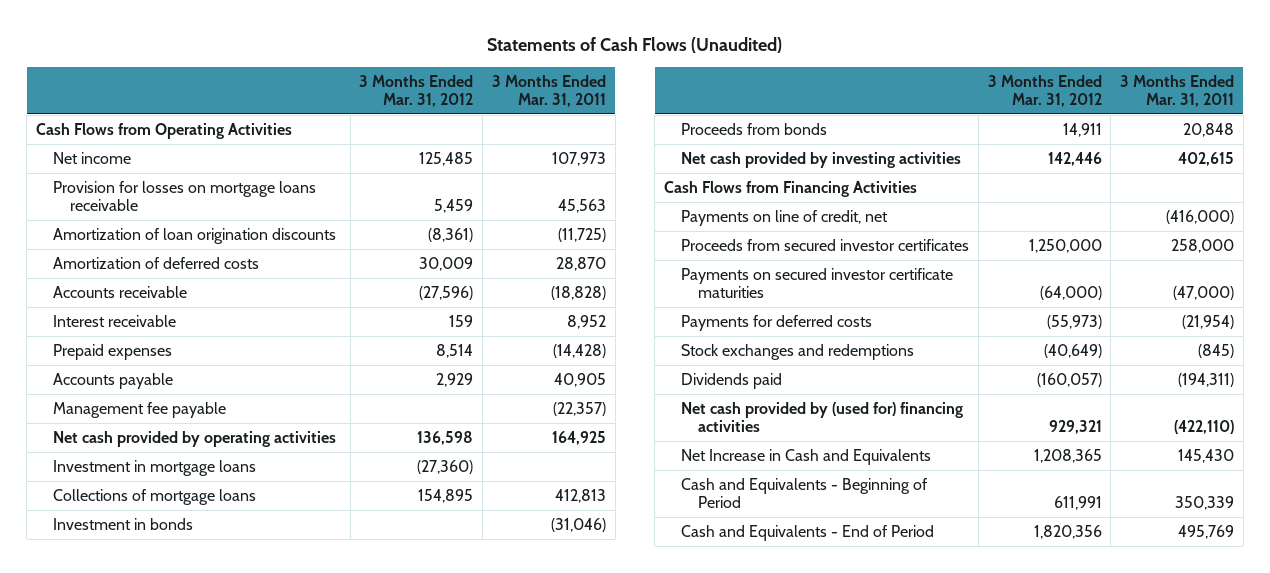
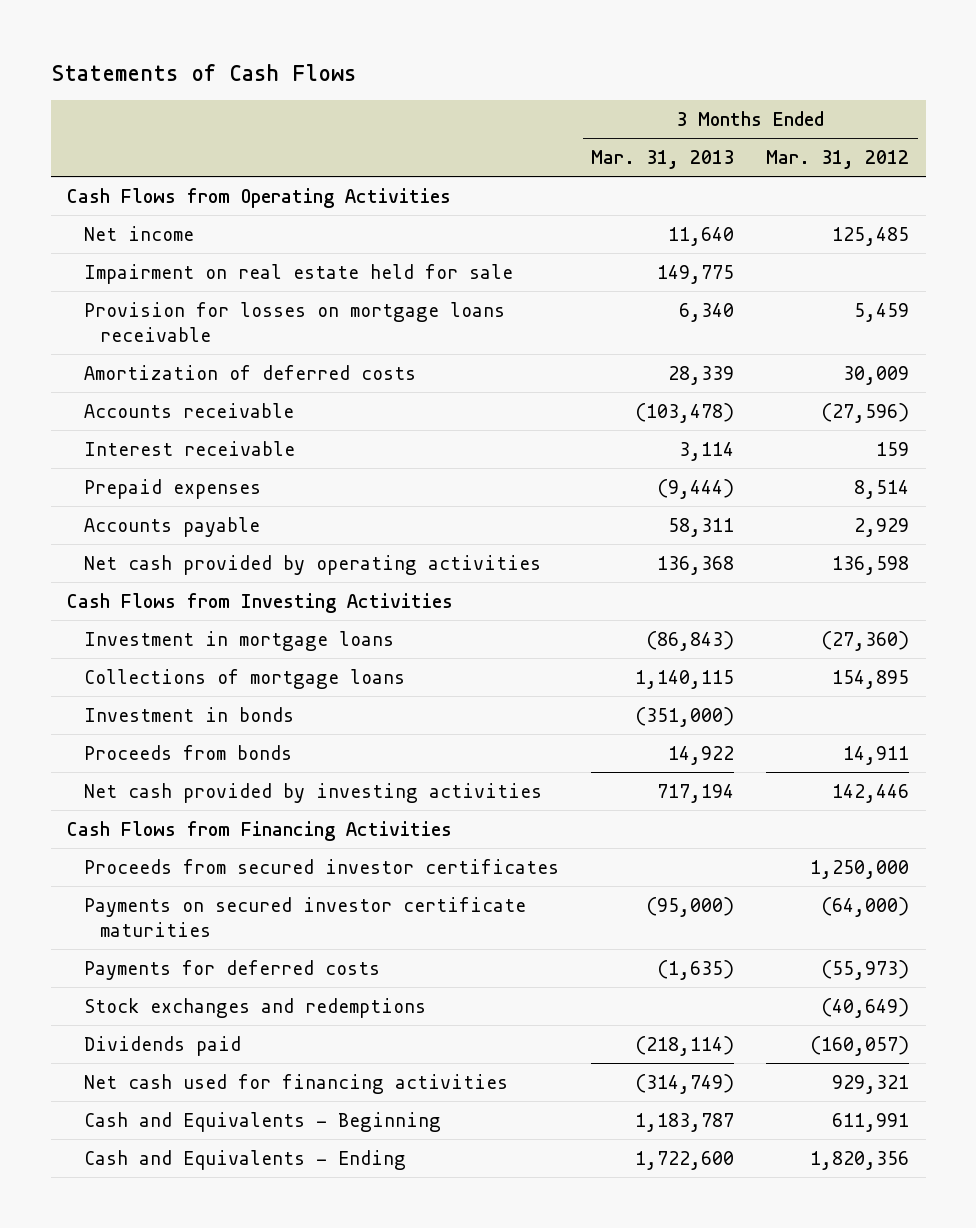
- Statements of Cash Flows (Unaudited)
+ Statements of Cash Flows
- | 3 Months Ended Mar. 31, 2012 | 3 Months Ended Mar. 31, 2011
+ | 3 Months Ended Mar. 31, 2013 | 3 Months Ended Mar. 31, 2012
+ Impairment on real estate held for sale | 149,775 |
- Amortization of loan origination discounts | (8,361) | (11,725)
- Management fee payable | | (22,357)
+ Cash Flows from Investing Activities
- Payments on line of credit, net | | (416,000)
- Net cash provided by (used for) financing activities | 929,321 | (422,110)
- Net Increase in Cash and Equivalents | 1,208,365 | 145,430
- Cash and Equivalents - Beginning of Period | 611,991 | 350,339
- Cash and Equivalents - End of Period | 1,820,356 | 495,769
+ Net cash used for financing activities | (314,749) | 929,321
+ Cash and Equivalents - Beginning | 1,183,787 | 611,991
+ Cash and Equivalents - Ending | 1,722,600 | 1,820,356

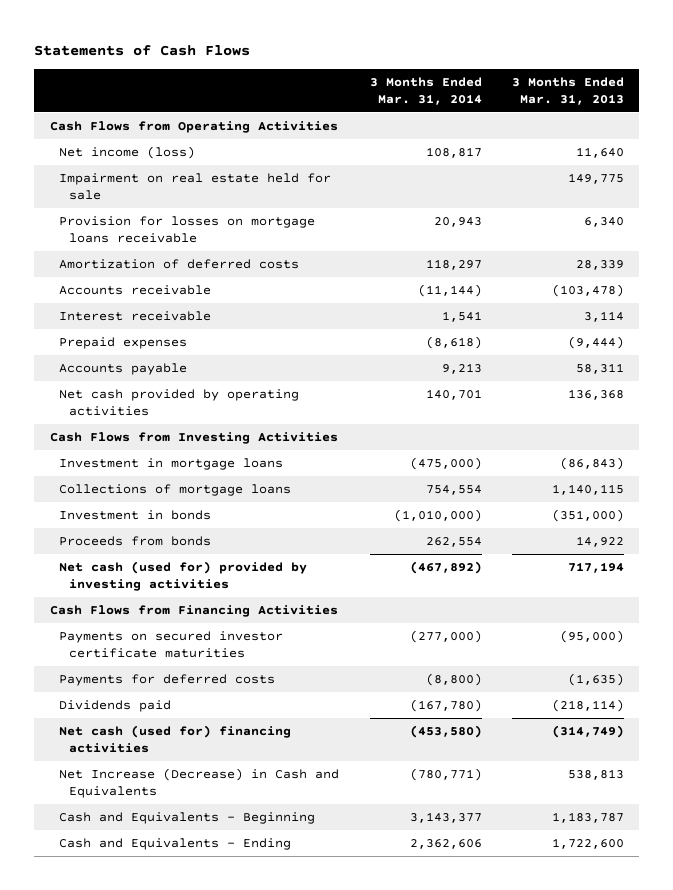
- | 3 Months Ended Mar. 31, 2013 | 3 Months Ended Mar. 31, 2012
+ | 3 Months Ended Mar. 31, 2014 | 3 Months Ended Mar. 31, 2013
- Net income | 11,640 | 125,485
+ Net income (loss) | 108,817 | 11,640
- Net cash provided by investing activities | 717,194 | 142,446
+ Net cash (used for) provided by investing activities | (467,892) | 717,194
- Proceeds from secured investor certificates | | 1,250,000
- Stock exchanges and redemptions | | (40,649)
- Net cash used for financing activities | (314,749) | 929,321
+ Net cash (used for) financing activities | (453,580) | (314,749)
+ Net Increase (Decrease) in Cash and Equivalents | (780,771) | 538,813

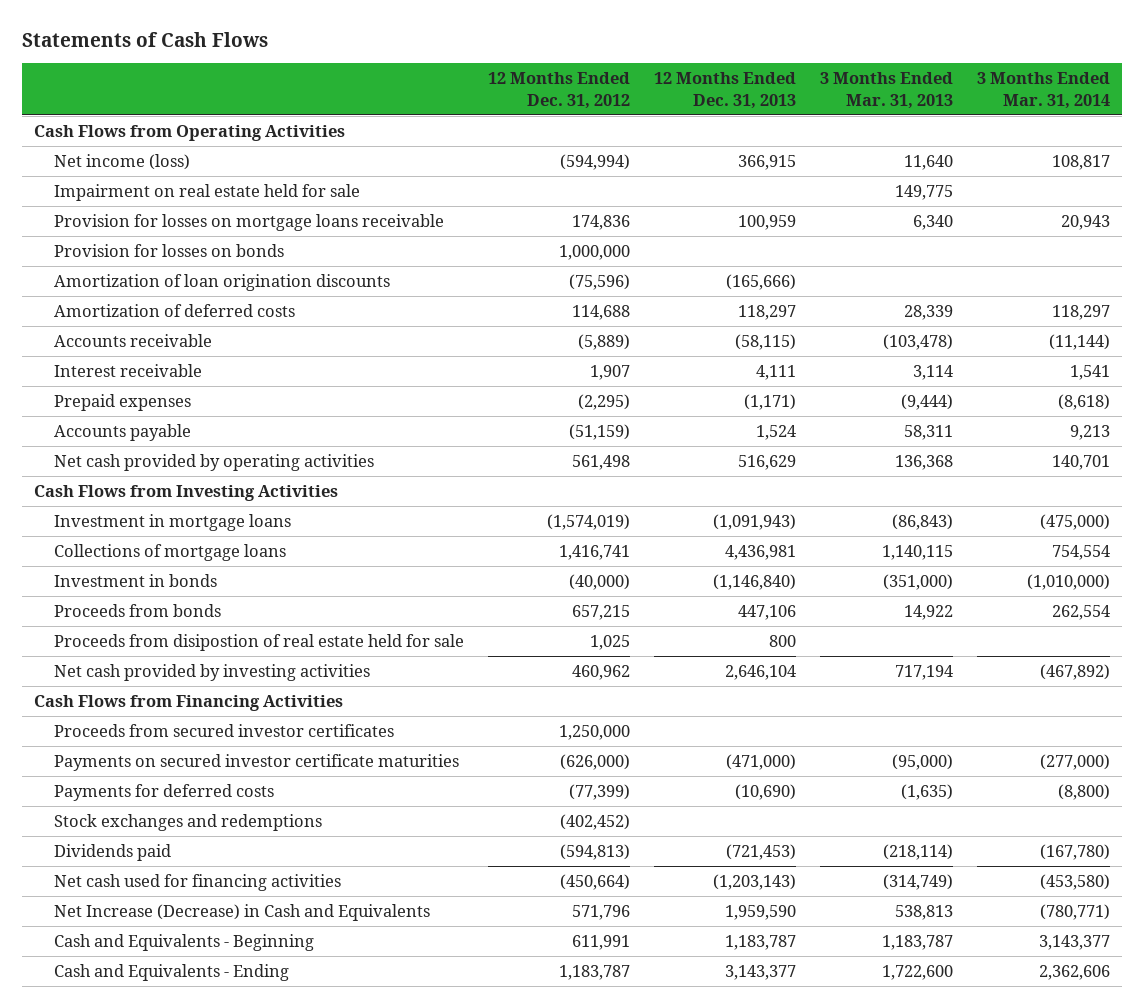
- | 3 Months Ended Mar. 31, 2014 | 3 Months Ended Mar. 31, 2013
+ | 12 Months Ended Dec. 31, 2012 | 12 Months Ended Dec. 31, 2013 | 3 Months Ended Mar. 31, 2013 | 3 Months Ended Mar. 31, 2014
+ Provision for losses on bonds | 1,000,000 | | |
+ Amortization of loan origination discounts | (75,596) | (165,666) | |
- Net cash (used for) provided by investing activities | (467,892) | 717,194
+ Proceeds from disipostion of real estate held for sale | 1,025 | 800 | |
+ Net cash provided by investing activities | 460,962 | 2,646,104 | 717,194 | (467,892)
+ Proceeds from secured investor certificates | 1,250,000 | | |
+ Stock exchanges and redemptions | (402,452) | | |
- Net cash (used for) financing activities | (453,580) | (314,749)
+ Net cash used for financing activities | (450,664) | (1,203,143) | (314,749) | (453,580)

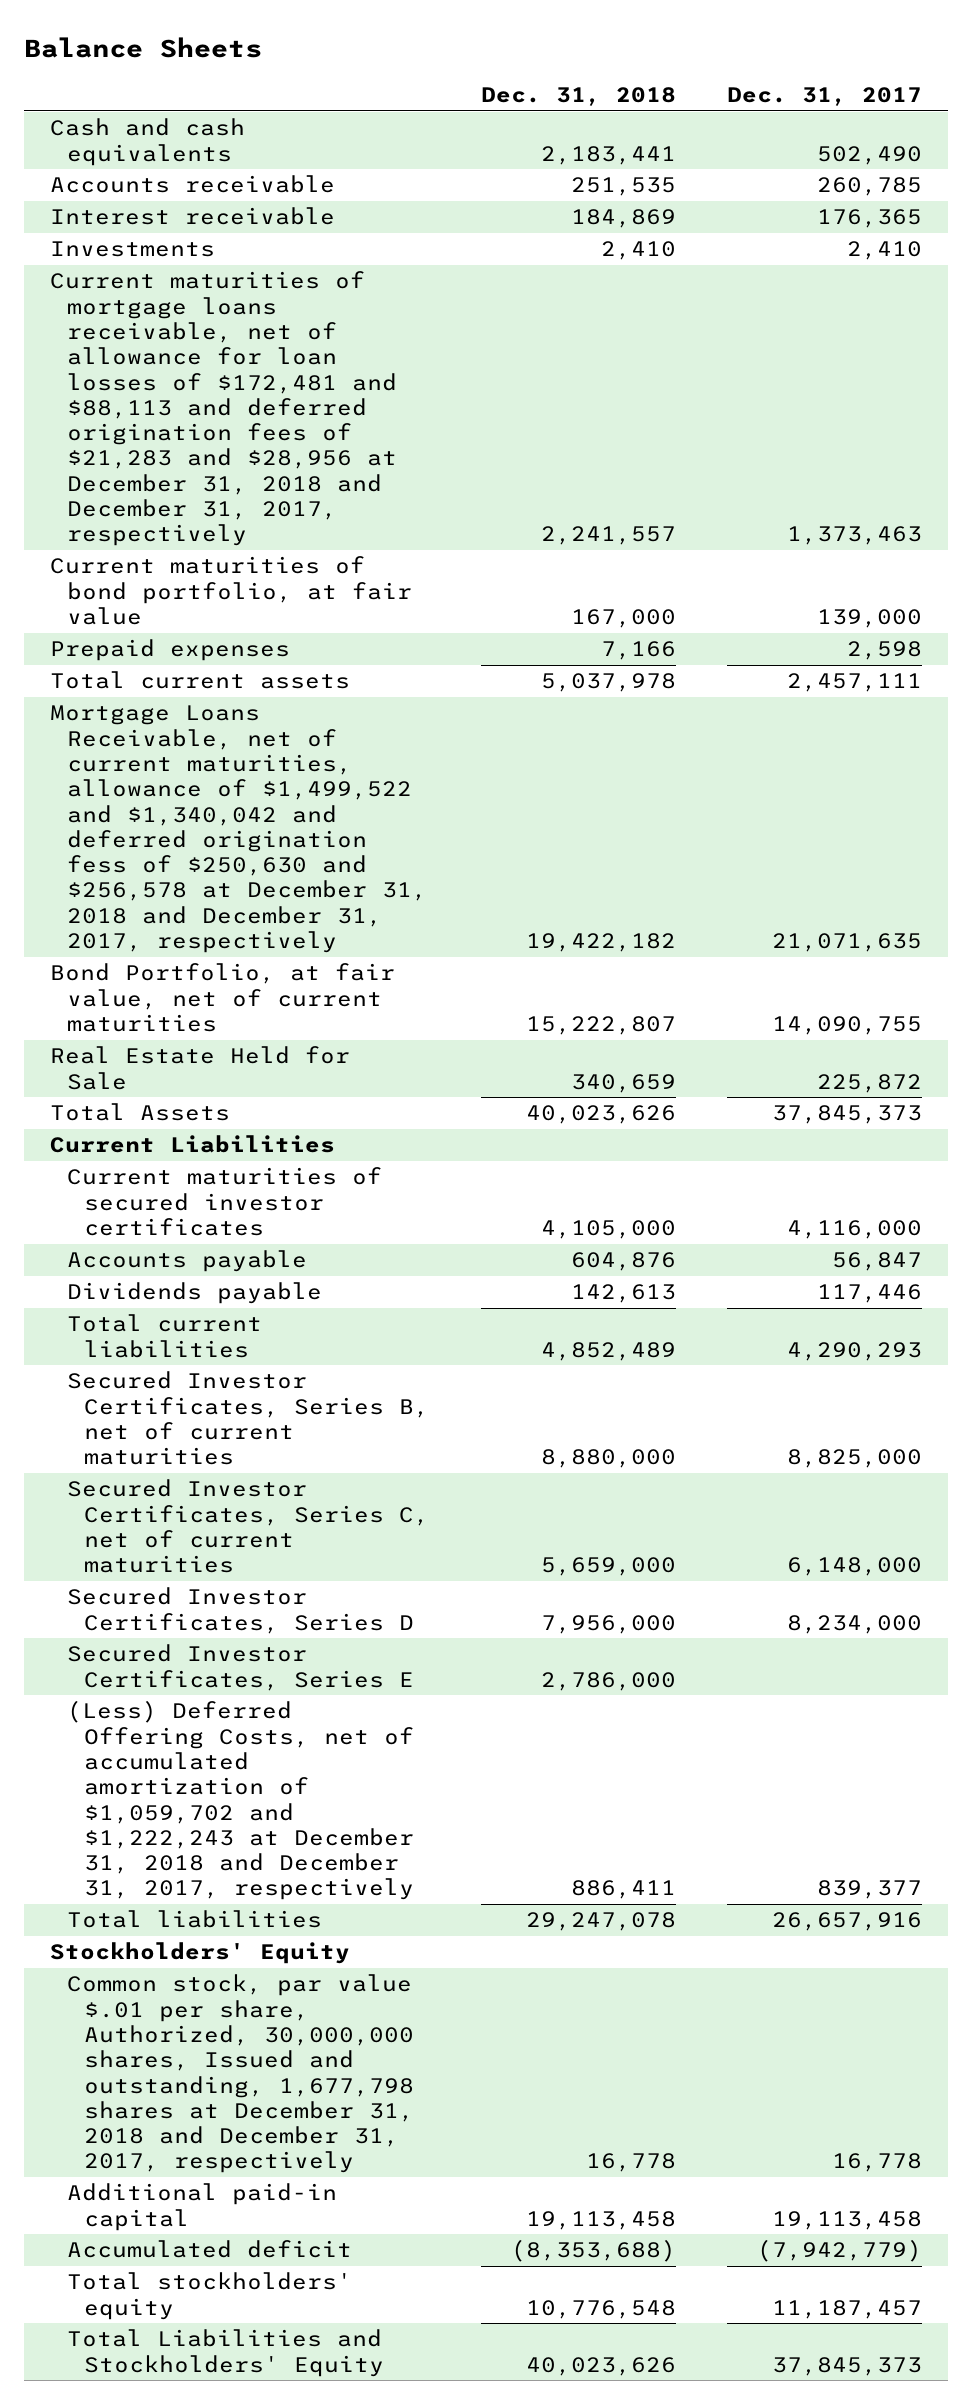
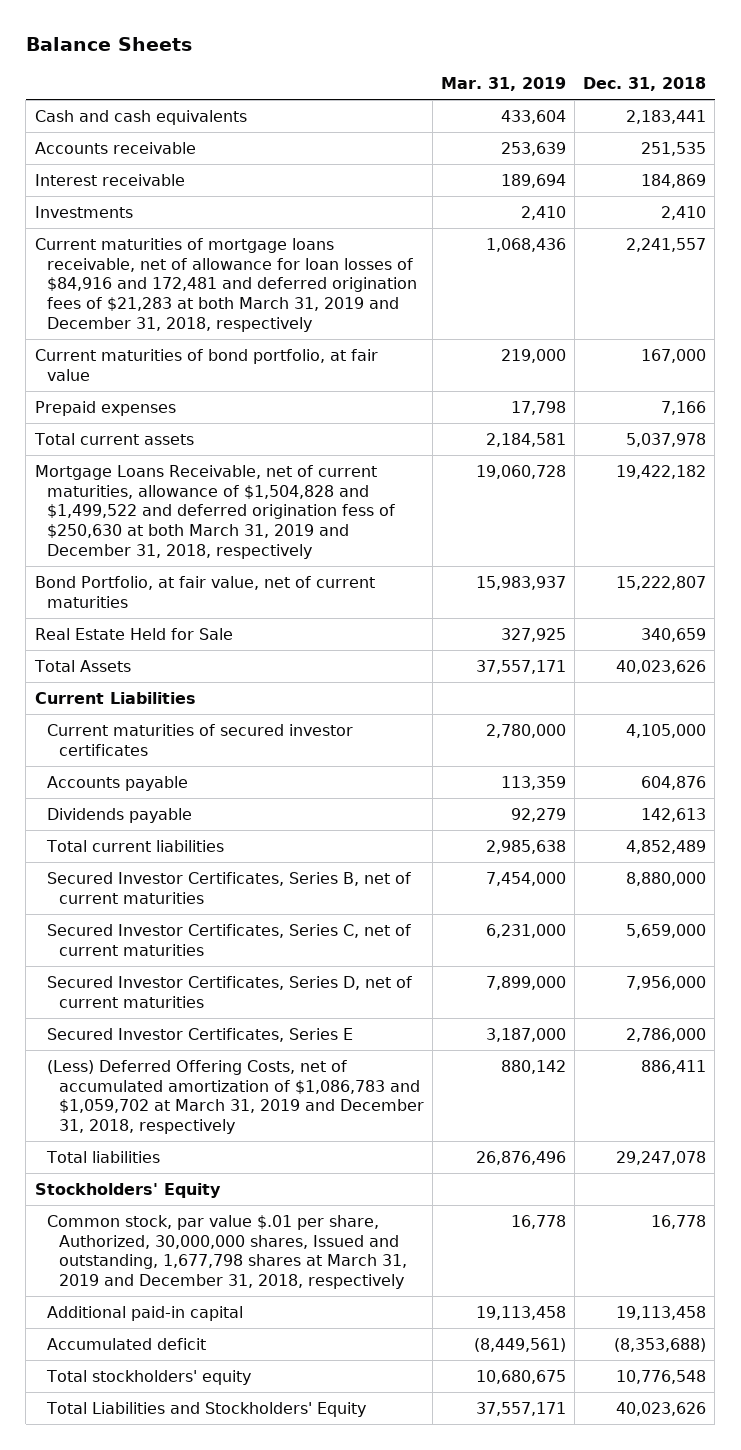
- | Dec. 31, 2018 | Dec. 31, 2017
+ | Mar. 31, 2019 | Dec. 31, 2018
- Current maturities of mortgage loans receivable, net of allowance for loan losses of $172,481 and $88,113 and deferred origination fees of $21,283 and $28,956 at December 31, 2018 and December 31, 2017, respectively | 2,241,557 | 1,373,463
+ Current maturities of mortgage loans receivable, net of allowance for loan losses of $84,916 and 172,481 and deferred origination fees of $21,283 at both March 31, 2019 and December 31, 2018, respectively | 1,068,436 | 2,241,557
- Mortgage Loans Receivable, net of current maturities, allowance of $1,499,522 and $1,340,042 and deferred origination fess of $250,630 and $256,578 at December 31, 2018 and December 31, 2017, respectively | 19,422,182 | 21,071,635
+ Mortgage Loans Receivable, net of current maturities, allowance of $1,504,828 and $1,499,522 and deferred origination fess of $250,630 at both March 31, 2019 and December 31, 2018, respectively | 19,060,728 | 19,422,182
- Secured Investor Certificates, Series D | 7,956,000 | 8,234,000
+ Secured Investor Certificates, Series D, net of current maturities | 7,899,000 | 7,956,000
- (Less) Deferred Offering Costs, net of accumulated amortization of $1,059,702 and $1,222,243 at December 31, 2018 and December 31, 2017, respectively | 886,411 | 839,377
+ (Less) Deferred Offering Costs, net of accumulated amortization of $1,086,783 and $1,059,702 at March 31, 2019 and December 31, 2018, respectively | 880,142 | 886,411
- Common stock, par value $.01 per share, Authorized, 30,000,000 shares, Issued and outstanding, 1,677,798 shares at December 31, 2018 and December 31, 2017, respectively | 16,778 | 16,778
+ Common stock, par value $.01 per share, Authorized, 30,000,000 shares, Issued and outstanding, 1,677,798 shares at March 31, 2019 and December 31, 2018, respectively | 16,778 | 16,778

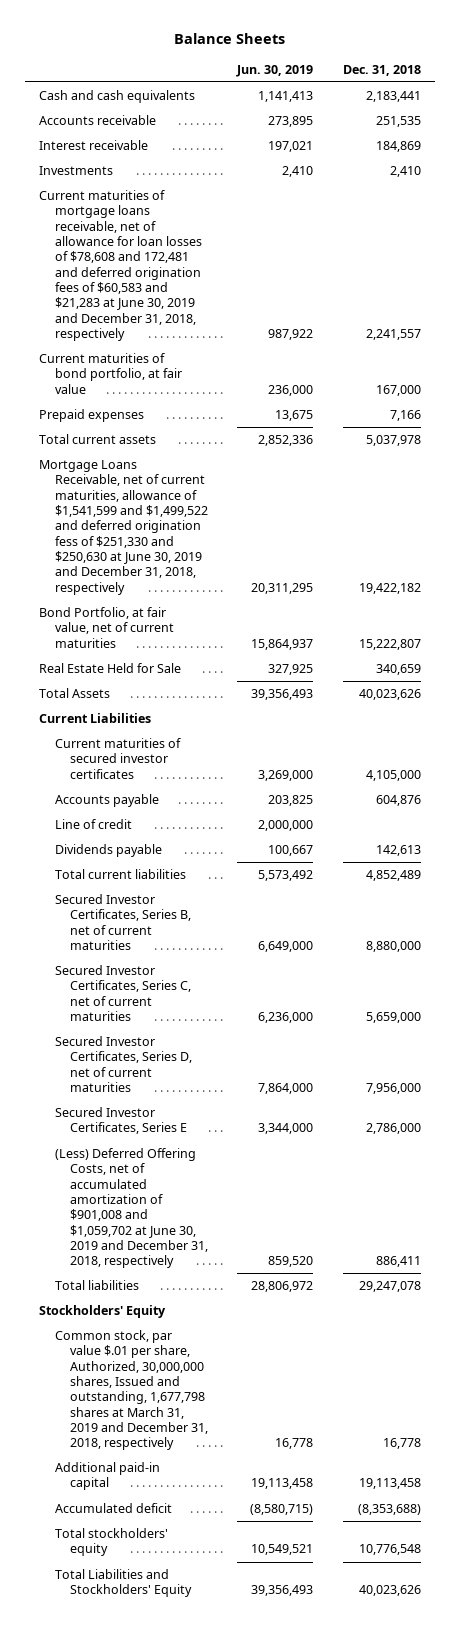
- | Mar. 31, 2019 | Dec. 31, 2018
+ | Jun. 30, 2019 | Dec. 31, 2018
- Current maturities of mortgage loans receivable, net of allowance for loan losses of $84,916 and 172,481 and deferred origination fees of $21,283 at both March 31, 2019 and December 31, 2018, respectively | 1,068,436 | 2,241,557
+ Current maturities of mortgage loans receivable, net of allowance for loan losses of $78,608 and 172,481 and deferred origination fees of $60,583 and $21,283 at June 30, 2019 and December 31, 2018, respectively | 987,922 | 2,241,557
- Mortgage Loans Receivable, net of current maturities, allowance of $1,504,828 and $1,499,522 and deferred origination fess of $250,630 at both March 31, 2019 and December 31, 2018, respectively | 19,060,728 | 19,422,182
+ Mortgage Loans Receivable, net of current maturities, allowance of $1,541,599 and $1,499,522 and deferred origination fess of $251,330 and $250,630 at June 30, 2019 and December 31, 2018, respectively | 20,311,295 | 19,422,182
+ Line of credit | 2,000,000 |
- (Less) Deferred Offering Costs, net of accumulated amortization of $1,086,783 and $1,059,702 at March 31, 2019 and December 31, 2018, respectively | 880,142 | 886,411
+ (Less) Deferred Offering Costs, net of accumulated amortization of $901,008 and $1,059,702 at June 30, 2019 and December 31, 2018, respectively | 859,520 | 886,411

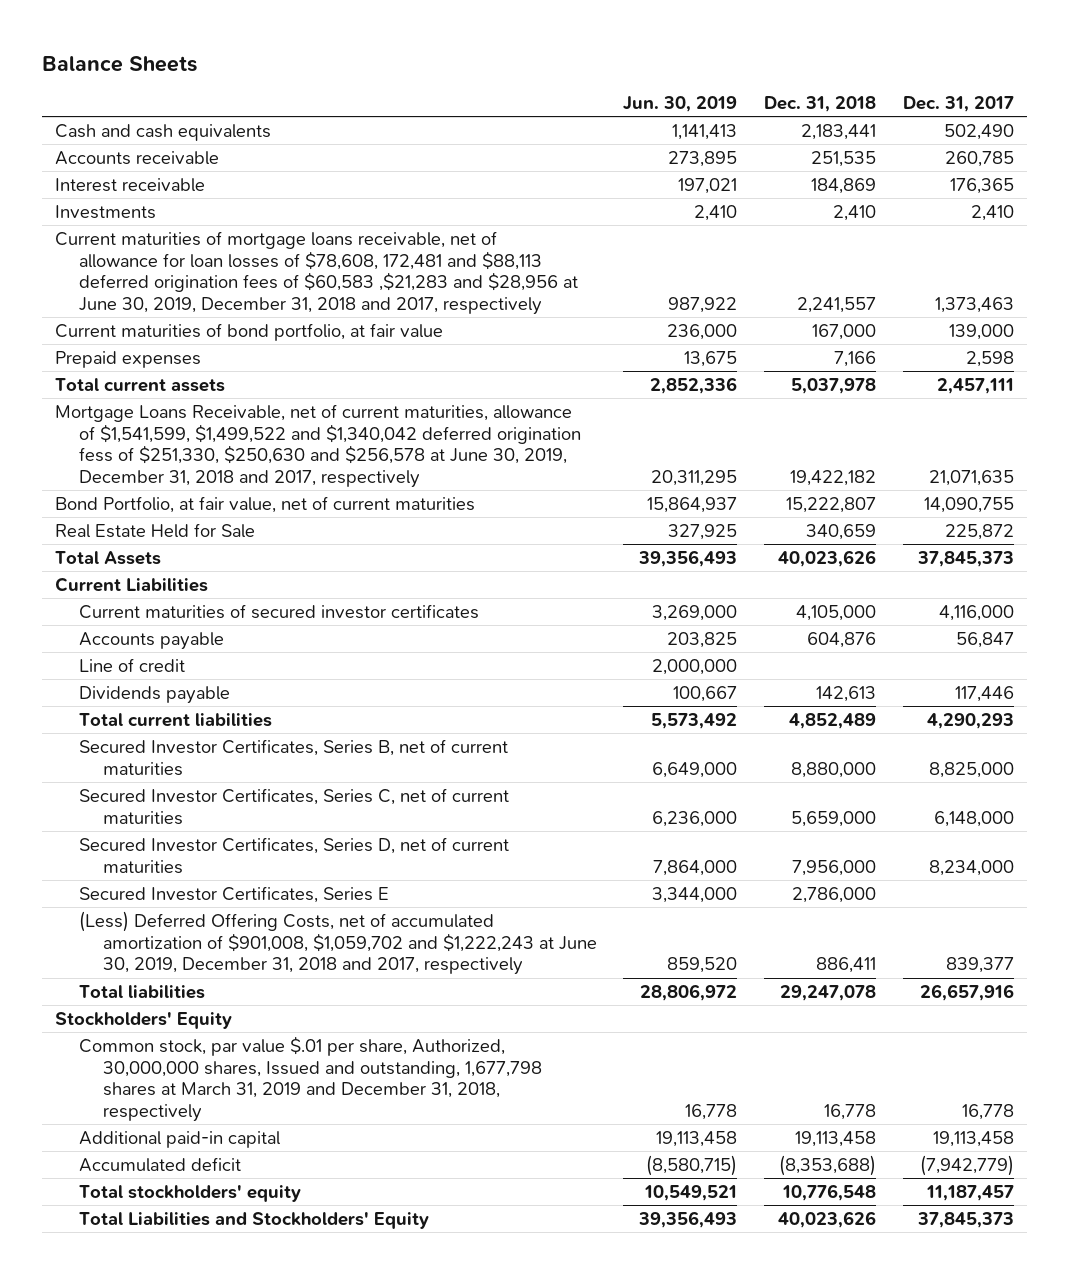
- | Jun. 30, 2019 | Dec. 31, 2018
+ | Jun. 30, 2019 | Dec. 31, 2018 | Dec. 31, 2017
- Current maturities of mortgage loans receivable, net of allowance for loan losses of $78,608 and 172,481 and deferred origination fees of $60,583 and $21,283 at June 30, 2019 and December 31, 2018, respectively | 987,922 | 2,241,557
+ Current maturities of mortgage loans receivable, net of allowance for loan losses of $78,608, 172,481 and $88,113 deferred origination fees of $60,583 ,$21,283 and $28,956 at June 30, 2019, December 31, 2018 and 2017, respectively | 987,922 | 2,241,557 | 1,373,463
- Mortgage Loans Receivable, net of current maturities, allowance of $1,541,599 and $1,499,522 and deferred origination fess of $251,330 and $250,630 at June 30, 2019 and December 31, 2018, respectively | 20,311,295 | 19,422,182
+ Mortgage Loans Receivable, net of current maturities, allowance of $1,541,599, $1,499,522 and $1,340,042 deferred origination fess of $251,330, $250,630 and $256,578 at June 30, 2019, December 31, 2018 and 2017, respectively | 20,311,295 | 19,422,182 | 21,071,635
- (Less) Deferred Offering Costs, net of accumulated amortization of $901,008 and $1,059,702 at June 30, 2019 and December 31, 2018, respectively | 859,520 | 886,411
+ (Less) Deferred Offering Costs, net of accumulated amortization of $901,008, $1,059,702 and $1,222,243 at June 30, 2019, December 31, 2018 and 2017, respectively | 859,520 | 886,411 | 839,377

